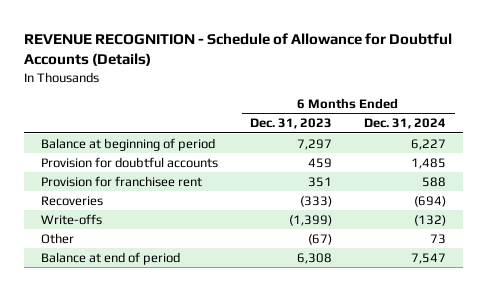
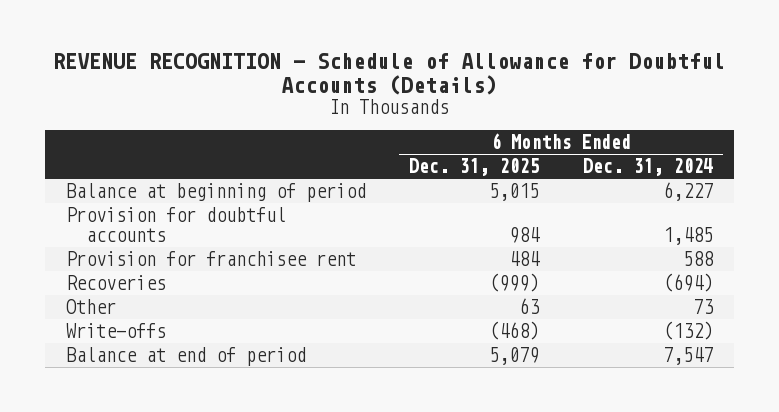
- | 6 Months Ended Dec. 31, 2023 | 6 Months Ended Dec. 31, 2024
+ | 6 Months Ended Dec. 31, 2025 | 6 Months Ended Dec. 31, 2024
moved down: Write-offs | (468) | (132)

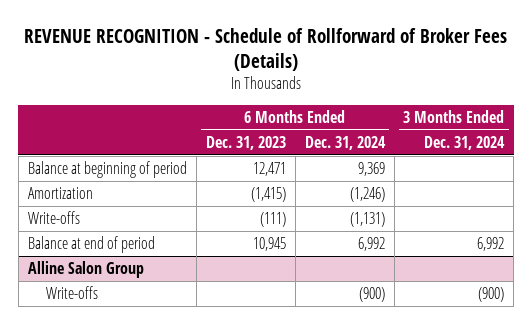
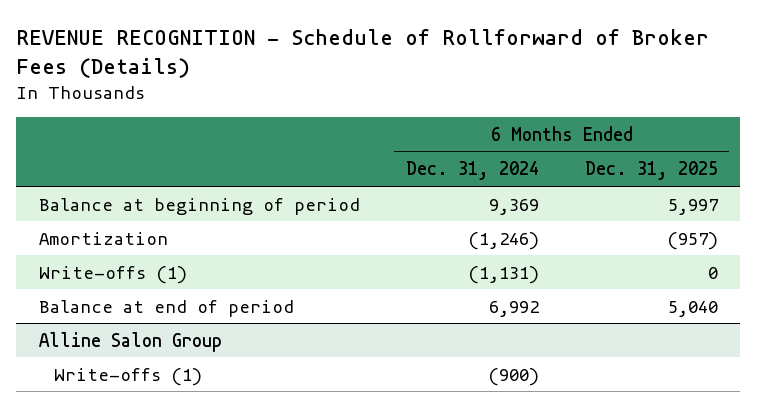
- | 6 Months Ended Dec. 31, 2023 | 6 Months Ended Dec. 31, 2024 | 3 Months Ended Dec. 31, 2024
+ | 6 Months Ended Dec. 31, 2024 | 6 Months Ended Dec. 31, 2025
- Write-offs | (111) | (1,131) |
+ Write-offs (1) | (1,131) | 0
@ Alline Salon Group
- Write-offs | | (900) | (900)
+ Write-offs (1) | (900) |

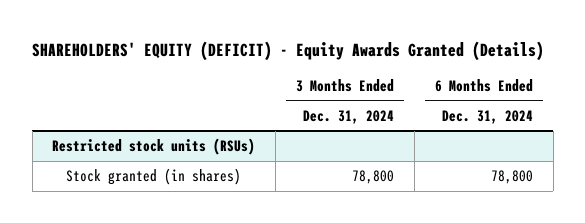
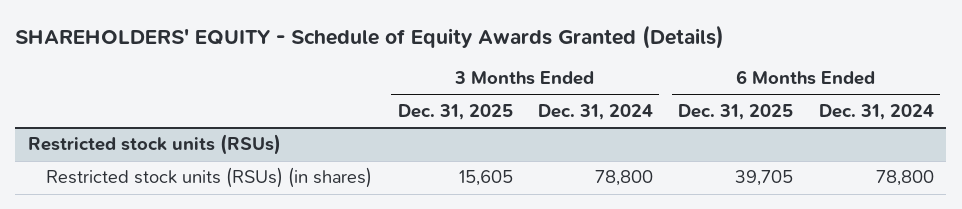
- SHAREHOLDERS' EQUITY (DEFICIT) - Equity Awards Granted (Details)
+ SHAREHOLDERS' EQUITY - Schedule of Equity Awards Granted (Details)
- | 3 Months Ended Dec. 31, 2024 | 6 Months Ended Dec. 31, 2024
+ | 3 Months Ended Dec. 31, 2025 | 3 Months Ended Dec. 31, 2024 | 6 Months Ended Dec. 31, 2025 | 6 Months Ended Dec. 31, 2024
@ Restricted stock units (RSUs)
- Stock granted (in shares) | 78,800 | 78,800
+ Restricted stock units (RSUs) (in shares) | 15,605 | 78,800 | 39,705 | 78,800

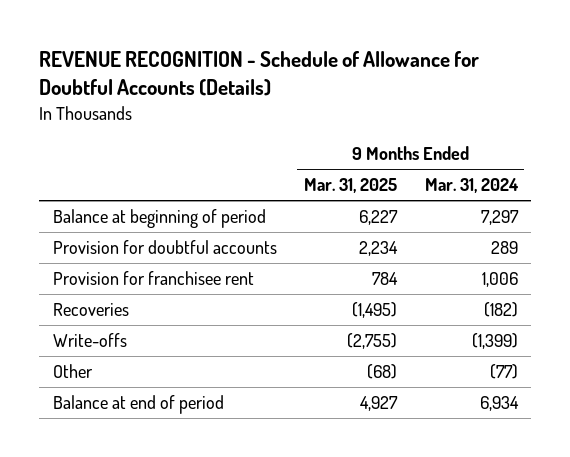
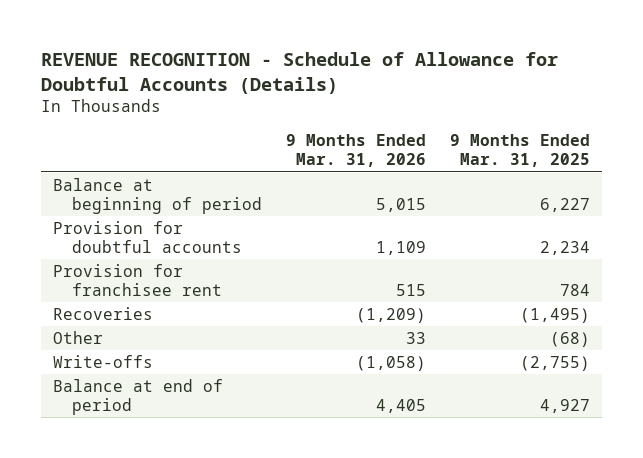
- | 9 Months Ended Mar. 31, 2025 | 9 Months Ended Mar. 31, 2024
+ | 9 Months Ended Mar. 31, 2026 | 9 Months Ended Mar. 31, 2025
moved down: Write-offs | (1,058) | (2,755)

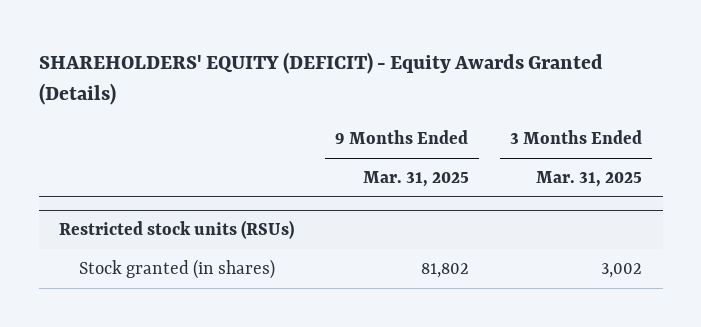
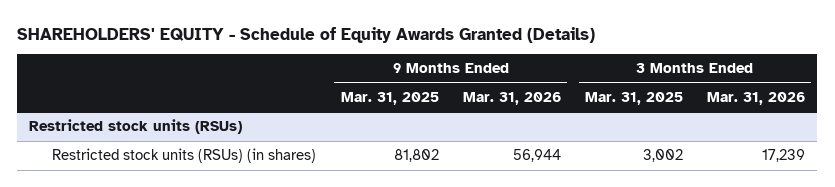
- SHAREHOLDERS' EQUITY (DEFICIT) - Equity Awards Granted (Details)
+ SHAREHOLDERS' EQUITY - Schedule of Equity Awards Granted (Details)
- | 9 Months Ended Mar. 31, 2025 | 3 Months Ended Mar. 31, 2025
+ | 9 Months Ended Mar. 31, 2025 | 9 Months Ended Mar. 31, 2026 | 3 Months Ended Mar. 31, 2025 | 3 Months Ended Mar. 31, 2026
@ Restricted stock units (RSUs)
- Stock granted (in shares) | 81,802 | 3,002
+ Restricted stock units (RSUs) (in shares) | 81,802 | 56,944 | 3,002 | 17,239

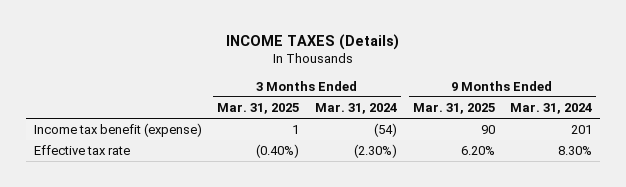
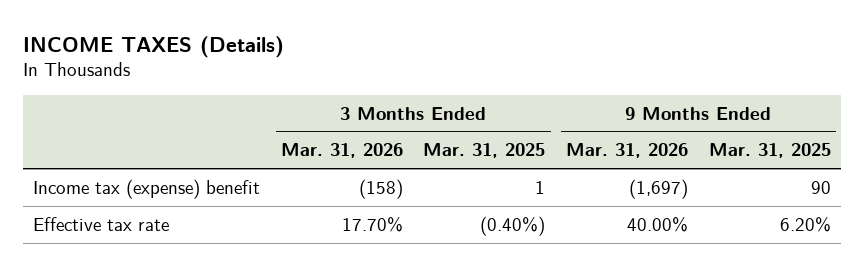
- | 3 Months Ended Mar. 31, 2025 | 3 Months Ended Mar. 31, 2024 | 9 Months Ended Mar. 31, 2025 | 9 Months Ended Mar. 31, 2024
+ | 3 Months Ended Mar. 31, 2026 | 3 Months Ended Mar. 31, 2025 | 9 Months Ended Mar. 31, 2026 | 9 Months Ended Mar. 31, 2025
- Income tax benefit (expense) | 1 | (54) | 90 | 201
+ Income tax (expense) benefit | (158) | 1 | (1,697) | 90

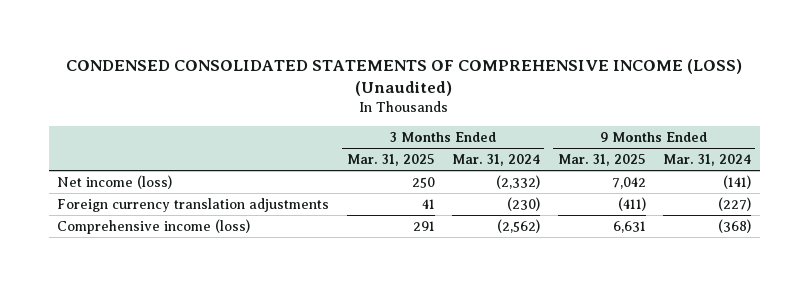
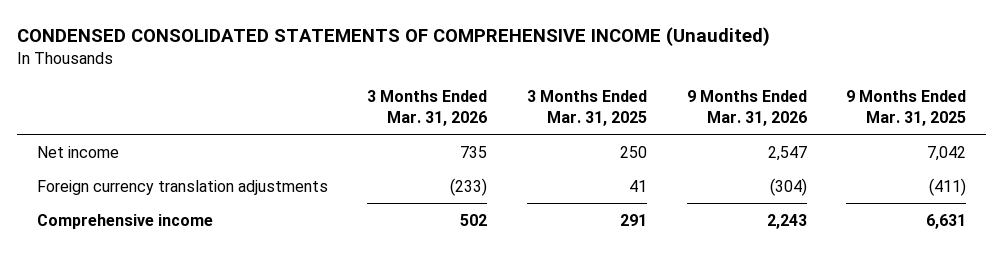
- CONDENSED CONSOLIDATED STATEMENTS OF COMPREHENSIVE INCOME (LOSS) (Unaudited)
+ CONDENSED CONSOLIDATED STATEMENTS OF COMPREHENSIVE INCOME (Unaudited)
- | 3 Months Ended Mar. 31, 2025 | 3 Months Ended Mar. 31, 2024 | 9 Months Ended Mar. 31, 2025 | 9 Months Ended Mar. 31, 2024
+ | 3 Months Ended Mar. 31, 2026 | 3 Months Ended Mar. 31, 2025 | 9 Months Ended Mar. 31, 2026 | 9 Months Ended Mar. 31, 2025
- Net income (loss) | 250 | (2,332) | 7,042 | (141)
+ Net income | 735 | 250 | 2,547 | 7,042
- Comprehensive income (loss) | 291 | (2,562) | 6,631 | (368)
+ Comprehensive income | 502 | 291 | 2,243 | 6,631

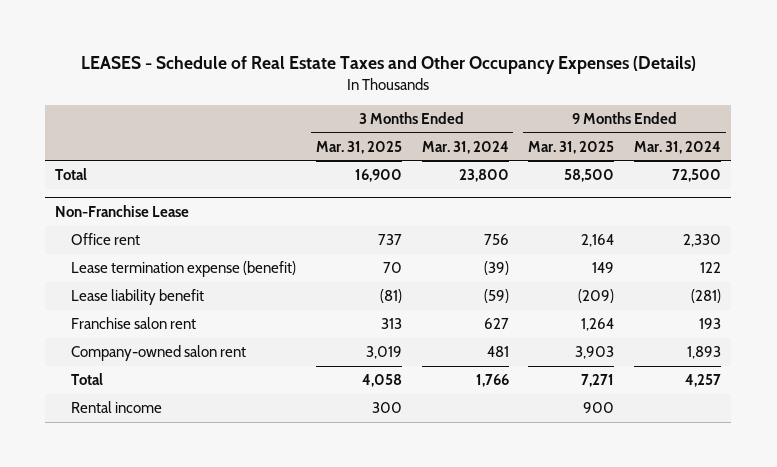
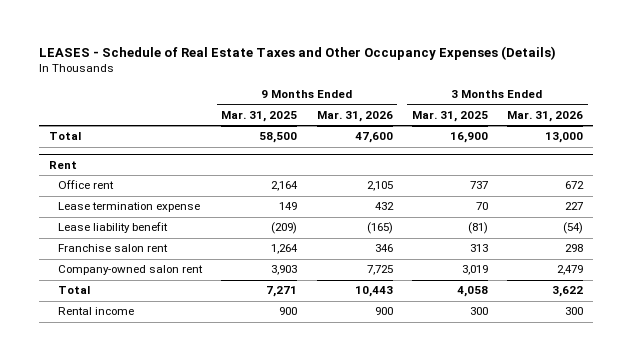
- | 3 Months Ended Mar. 31, 2025 | 3 Months Ended Mar. 31, 2024 | 9 Months Ended Mar. 31, 2025 | 9 Months Ended Mar. 31, 2024
+ | 9 Months Ended Mar. 31, 2025 | 9 Months Ended Mar. 31, 2026 | 3 Months Ended Mar. 31, 2025 | 3 Months Ended Mar. 31, 2026
- Non-Franchise Lease
+ Rent
- Lease termination expense (benefit) | 70 | (39) | 149 | 122
+ Lease termination expense | 149 | 432 | 70 | 227

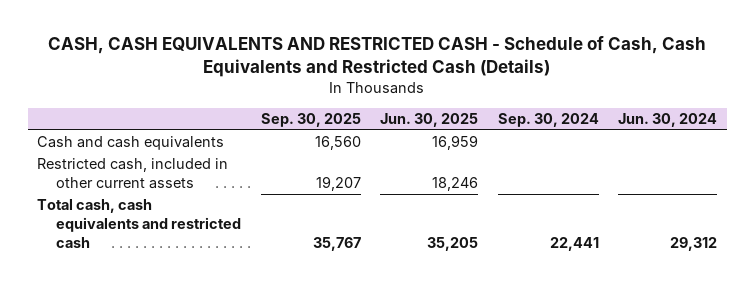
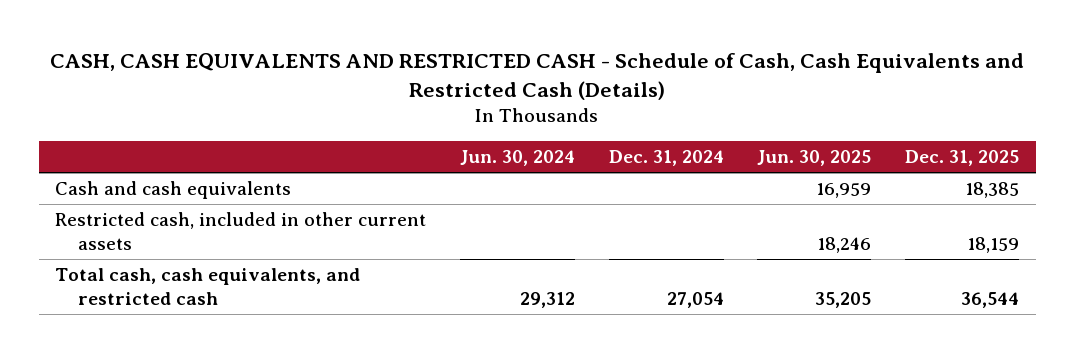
- | Sep. 30, 2025 | Jun. 30, 2025 | Sep. 30, 2024 | Jun. 30, 2024
+ | Jun. 30, 2024 | Dec. 31, 2024 | Jun. 30, 2025 | Dec. 31, 2025
- Total cash, cash equivalents and restricted cash | 35,767 | 35,205 | 22,441 | 29,312
+ Total cash, cash equivalents, and restricted cash | 29,312 | 27,054 | 35,205 | 36,544

